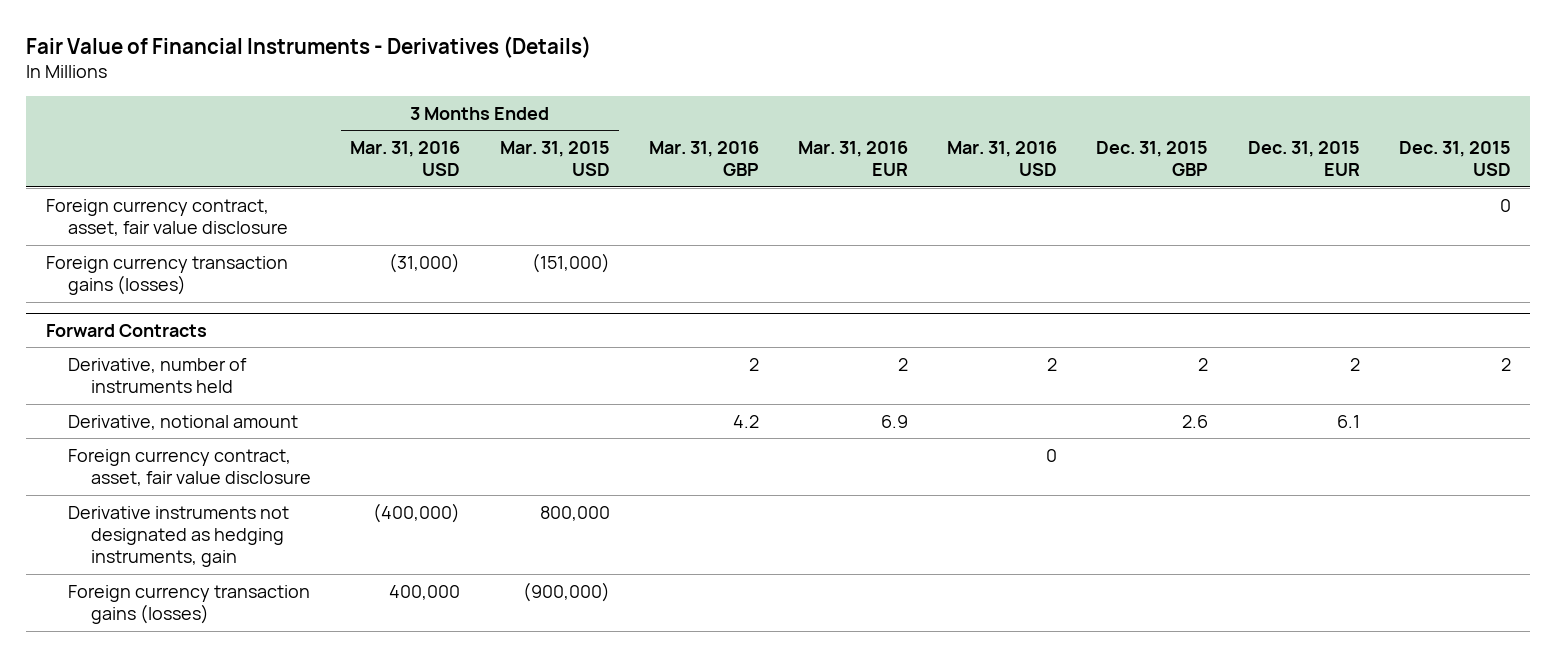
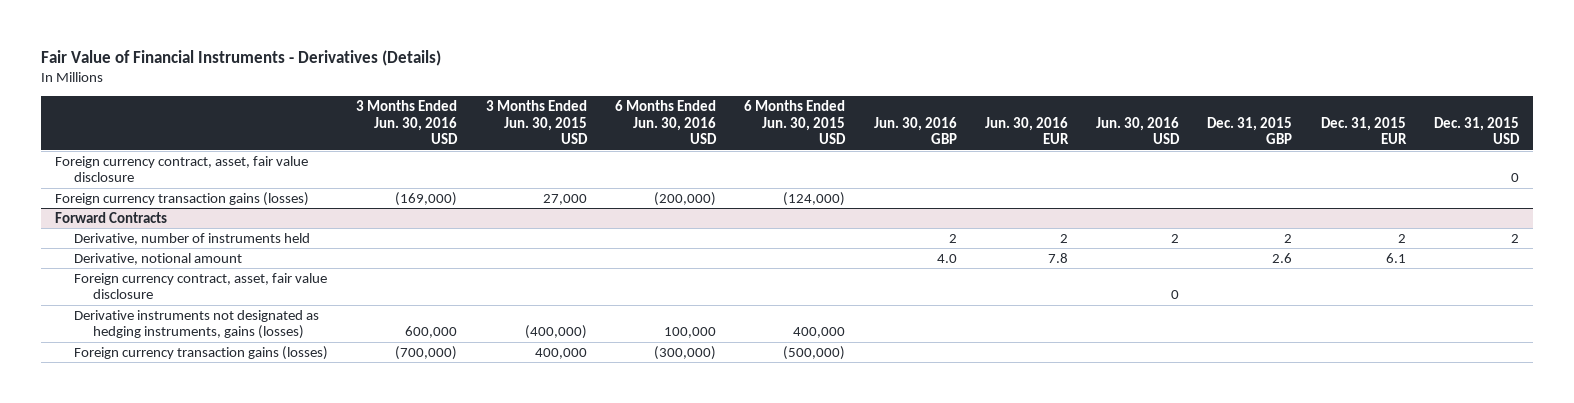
- | 3 Months Ended Mar. 31, 2016 USD | 3 Months Ended Mar. 31, 2015 USD | Mar. 31, 2016 GBP | Mar. 31, 2016 EUR | Mar. 31, 2016 USD | Dec. 31, 2015 GBP | Dec. 31, 2015 EUR | Dec. 31, 2015 USD
+ | 3 Months Ended Jun. 30, 2016 USD | 3 Months Ended Jun. 30, 2015 USD | 6 Months Ended Jun. 30, 2016 USD | 6 Months Ended Jun. 30, 2015 USD | Jun. 30, 2016 GBP | Jun. 30, 2016 EUR | Jun. 30, 2016 USD | Dec. 31, 2015 GBP | Dec. 31, 2015 EUR | Dec. 31, 2015 USD
@ Forward Contracts
- Derivative instruments not designated as hedging instruments, gain | (400,000) | 800,000 | | | | | |
+ Derivative instruments not designated as hedging instruments, gains (losses) | 600,000 | (400,000) | 100,000 | 400,000 | | | | | |

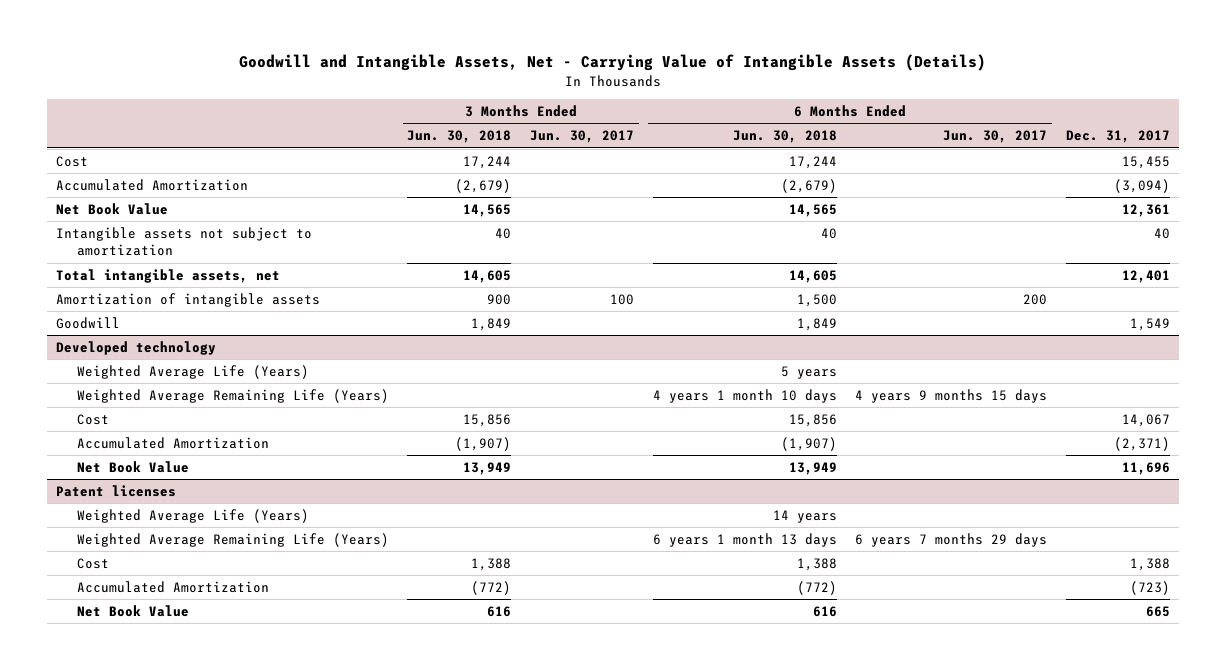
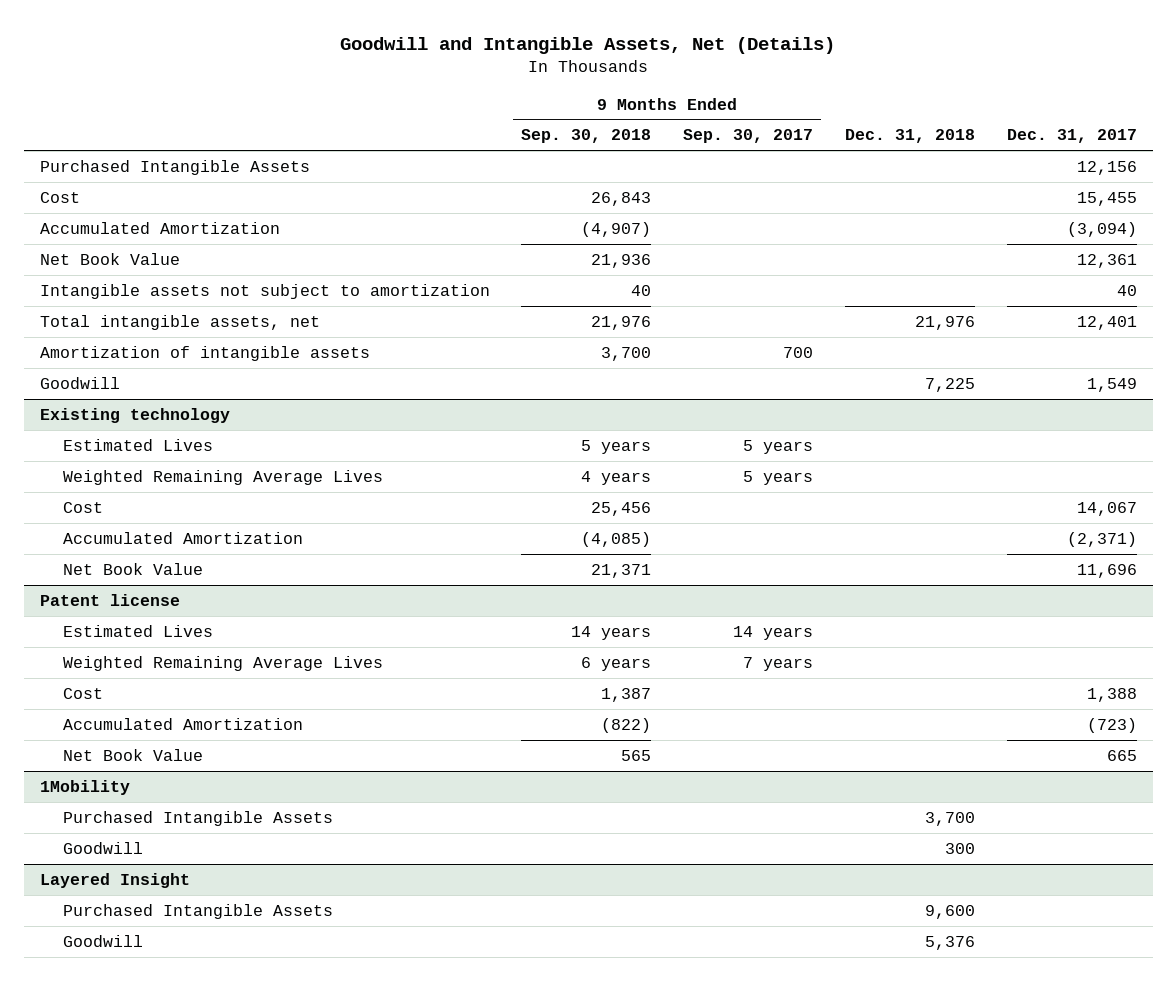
- Goodwill and Intangible Assets, Net - Carrying Value of Intangible Assets (Details)
+ Goodwill and Intangible Assets, Net (Details)
- | 3 Months Ended Jun. 30, 2018 | 3 Months Ended Jun. 30, 2017 | 6 Months Ended Jun. 30, 2018 | 6 Months Ended Jun. 30, 2017 | Dec. 31, 2017
+ | 9 Months Ended Sep. 30, 2018 | 9 Months Ended Sep. 30, 2017 | Dec. 31, 2018 | Dec. 31, 2017
+ Purchased Intangible Assets | | | | 12,156
- Developed technology
- Weighted Average Life (Years) | | | 5 years | |
- Weighted Average Remaining Life (Years) | | | 4 years 1 month 10 days | 4 years 9 months 15 days |
+ Existing technology
+ Estimated Lives | 5 years | 5 years | |
+ Weighted Remaining Average Lives | 4 years | 5 years | |
- Patent licenses
- Weighted Average Life (Years) | | | 14 years | |
- Weighted Average Remaining Life (Years) | | | 6 years 1 month 13 days | 6 years 7 months 29 days |
+ Patent license
+ Estimated Lives | 14 years | 14 years | |
+ Weighted Remaining Average Lives | 6 years | 7 years | |
+ 1Mobility
+ Purchased Intangible Assets | | | 3,700 |
+ Goodwill | | | 300 |
+ Layered Insight
+ Purchased Intangible Assets | | | 9,600 |
+ Goodwill | | | 5,376 |

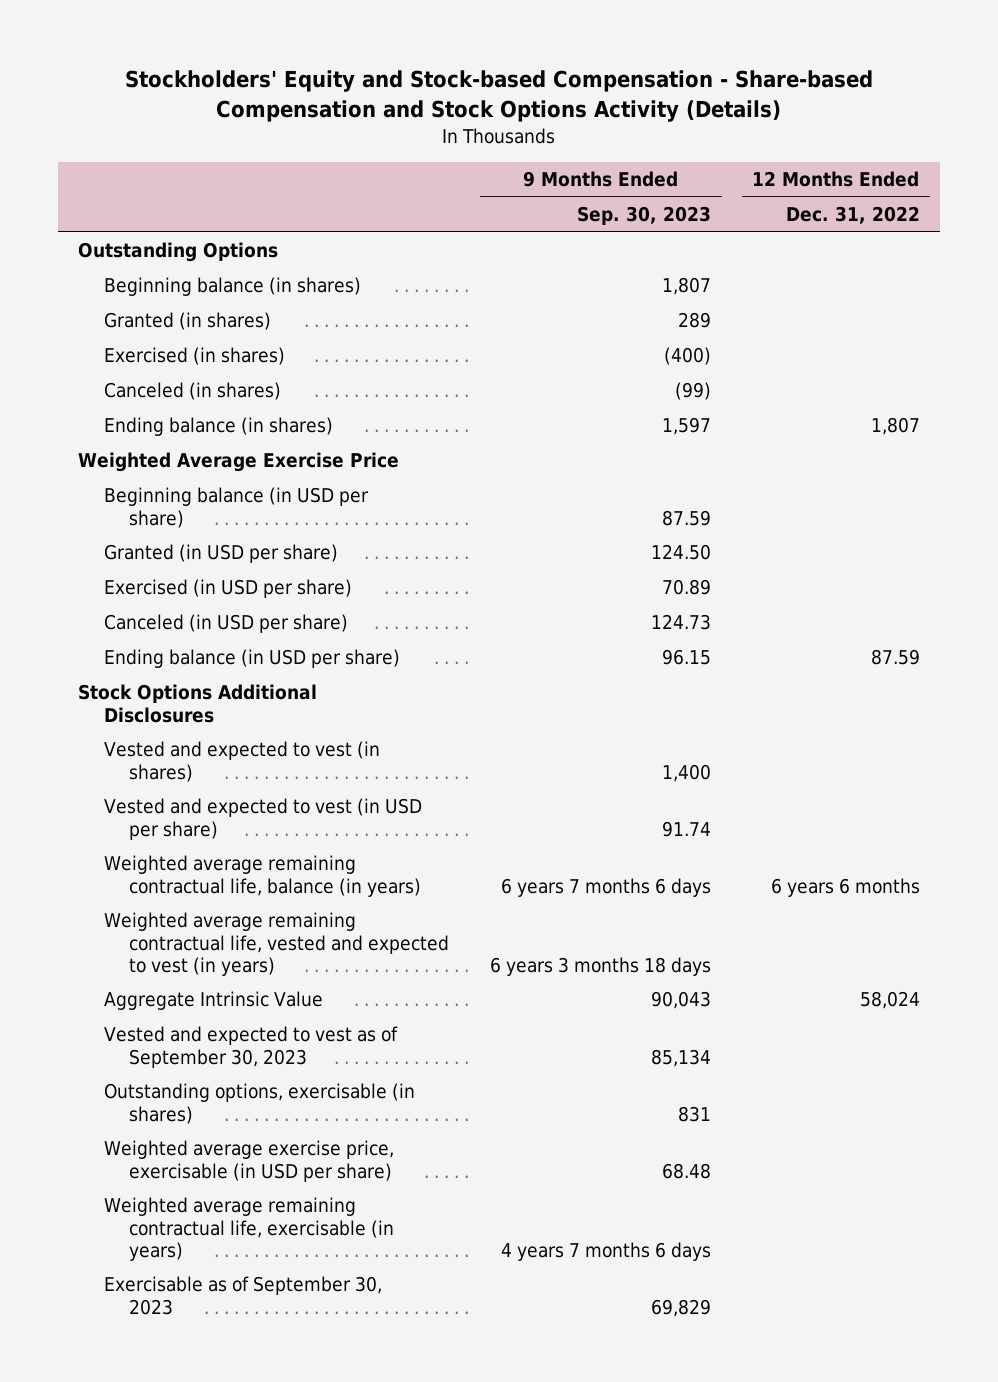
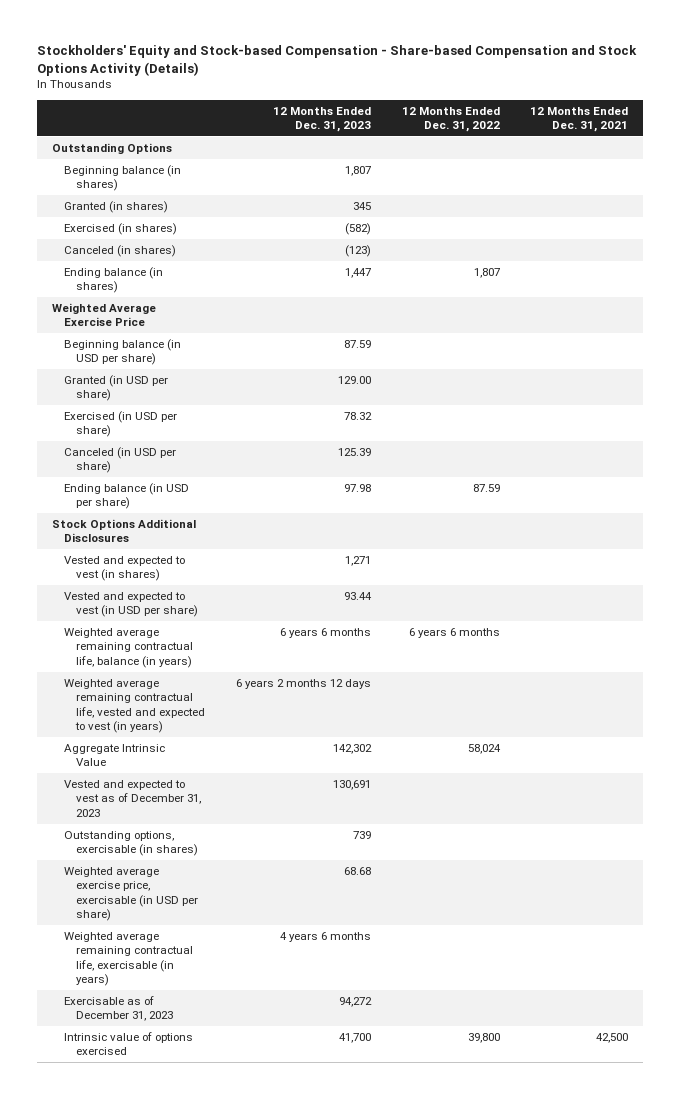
- | 9 Months Ended Sep. 30, 2023 | 12 Months Ended Dec. 31, 2022
+ | 12 Months Ended Dec. 31, 2023 | 12 Months Ended Dec. 31, 2022 | 12 Months Ended Dec. 31, 2021
- Vested and expected to vest as of September 30, 2023 | 85,134 |
+ Vested and expected to vest as of December 31, 2023 | 130,691 | |
- Exercisable as of September 30, 2023 | 69,829 |
+ Exercisable as of December 31, 2023 | 94,272 | |
+ Intrinsic value of options exercised | 41,700 | 39,800 | 42,500

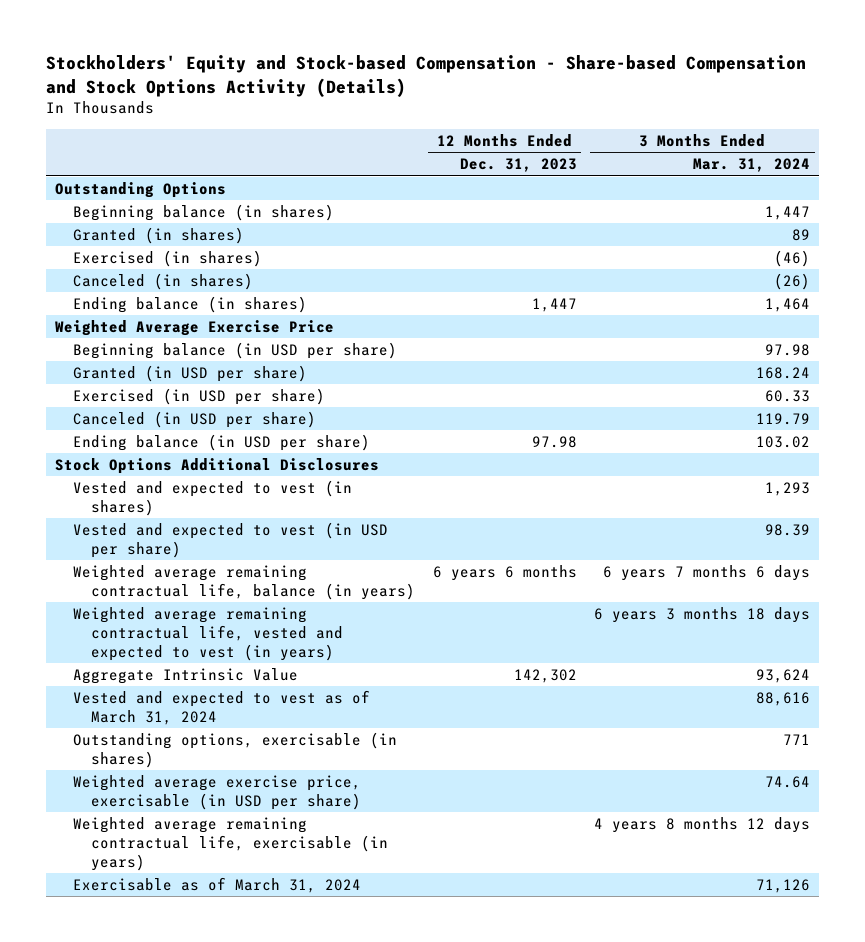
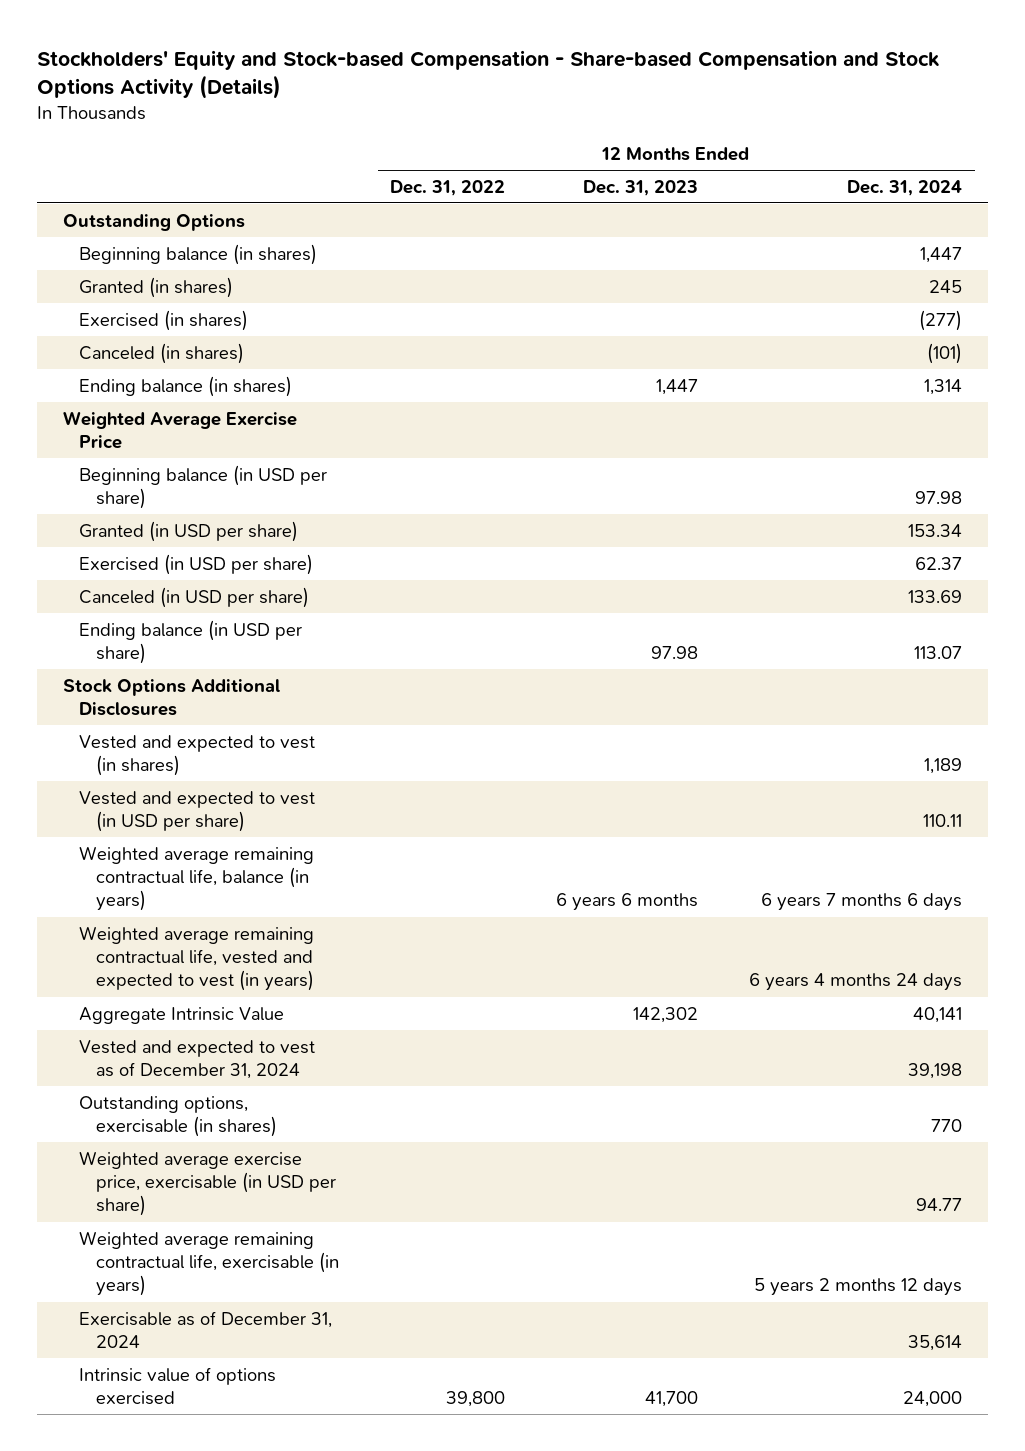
- | 12 Months Ended Dec. 31, 2023 | 3 Months Ended Mar. 31, 2024
+ | 12 Months Ended Dec. 31, 2022 | 12 Months Ended Dec. 31, 2023 | 12 Months Ended Dec. 31, 2024
- Vested and expected to vest as of March 31, 2024 | | 88,616
+ Vested and expected to vest as of December 31, 2024 | | | 39,198
- Exercisable as of March 31, 2024 | | 71,126
+ Exercisable as of December 31, 2024 | | | 35,614
+ Intrinsic value of options exercised | 39,800 | 41,700 | 24,000

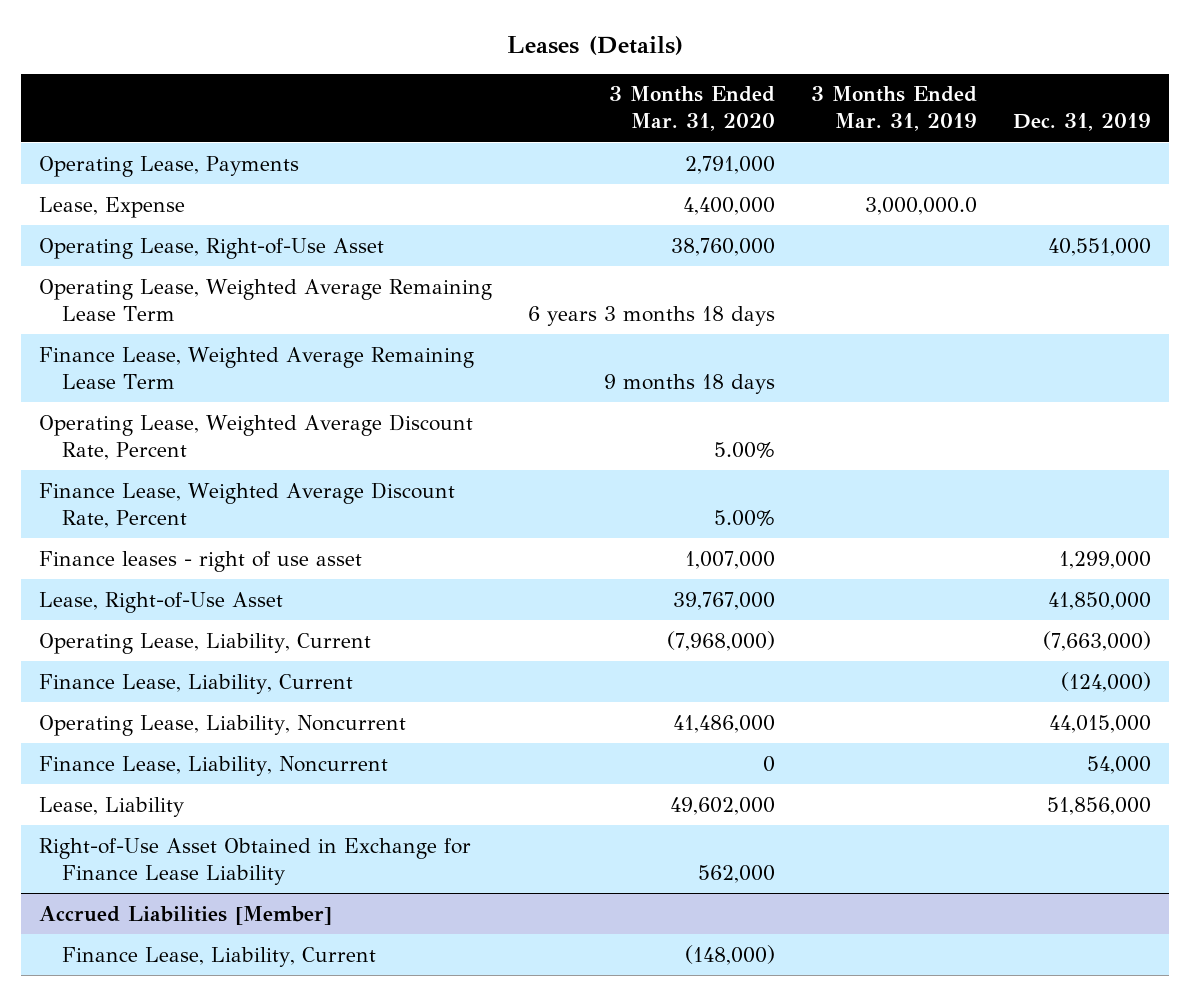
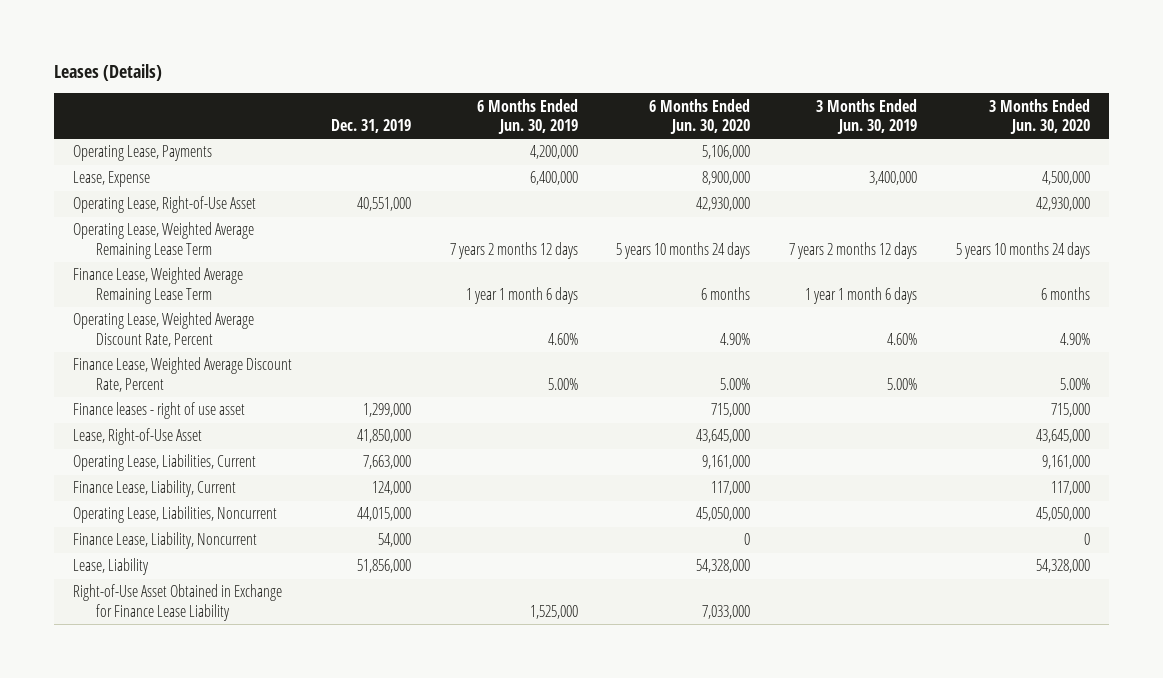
- | 3 Months Ended Mar. 31, 2020 | 3 Months Ended Mar. 31, 2019 | Dec. 31, 2019
+ | Dec. 31, 2019 | 6 Months Ended Jun. 30, 2019 | 6 Months Ended Jun. 30, 2020 | 3 Months Ended Jun. 30, 2019 | 3 Months Ended Jun. 30, 2020
- Operating Lease, Liability, Current | (7,968,000) | | (7,663,000)
- Finance Lease, Liability, Current | | | (124,000)
- Operating Lease, Liability, Noncurrent | 41,486,000 | | 44,015,000
+ Operating Lease, Liabilities, Current | 7,663,000 | | 9,161,000 | | 9,161,000
+ Finance Lease, Liability, Current | 124,000 | | 117,000 | | 117,000
+ Operating Lease, Liabilities, Noncurrent | 44,015,000 | | 45,050,000 | | 45,050,000
- Accrued Liabilities [Member]
- Finance Lease, Liability, Current | (148,000) | |

